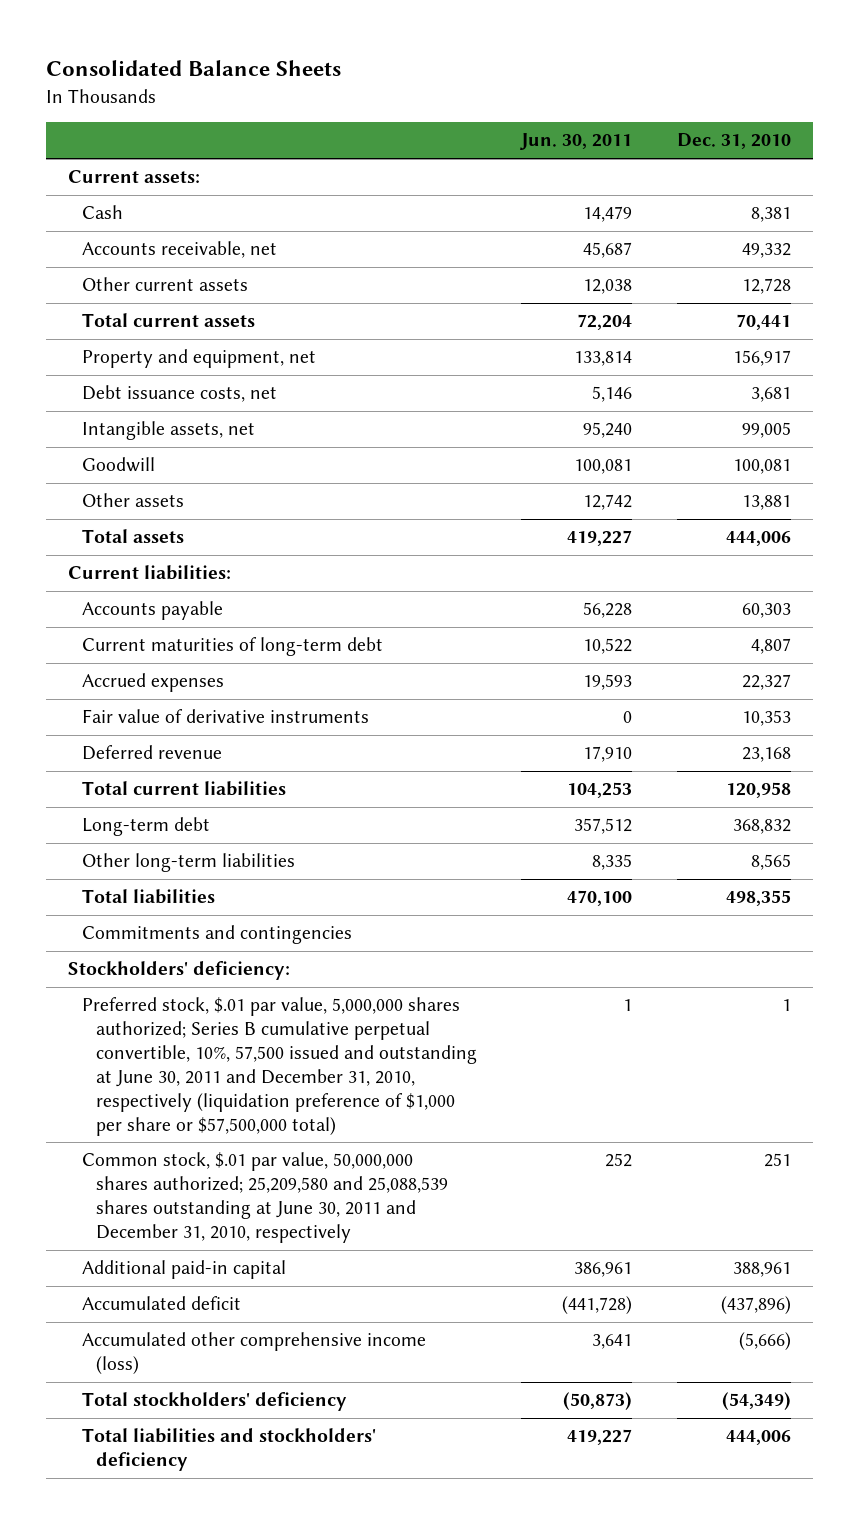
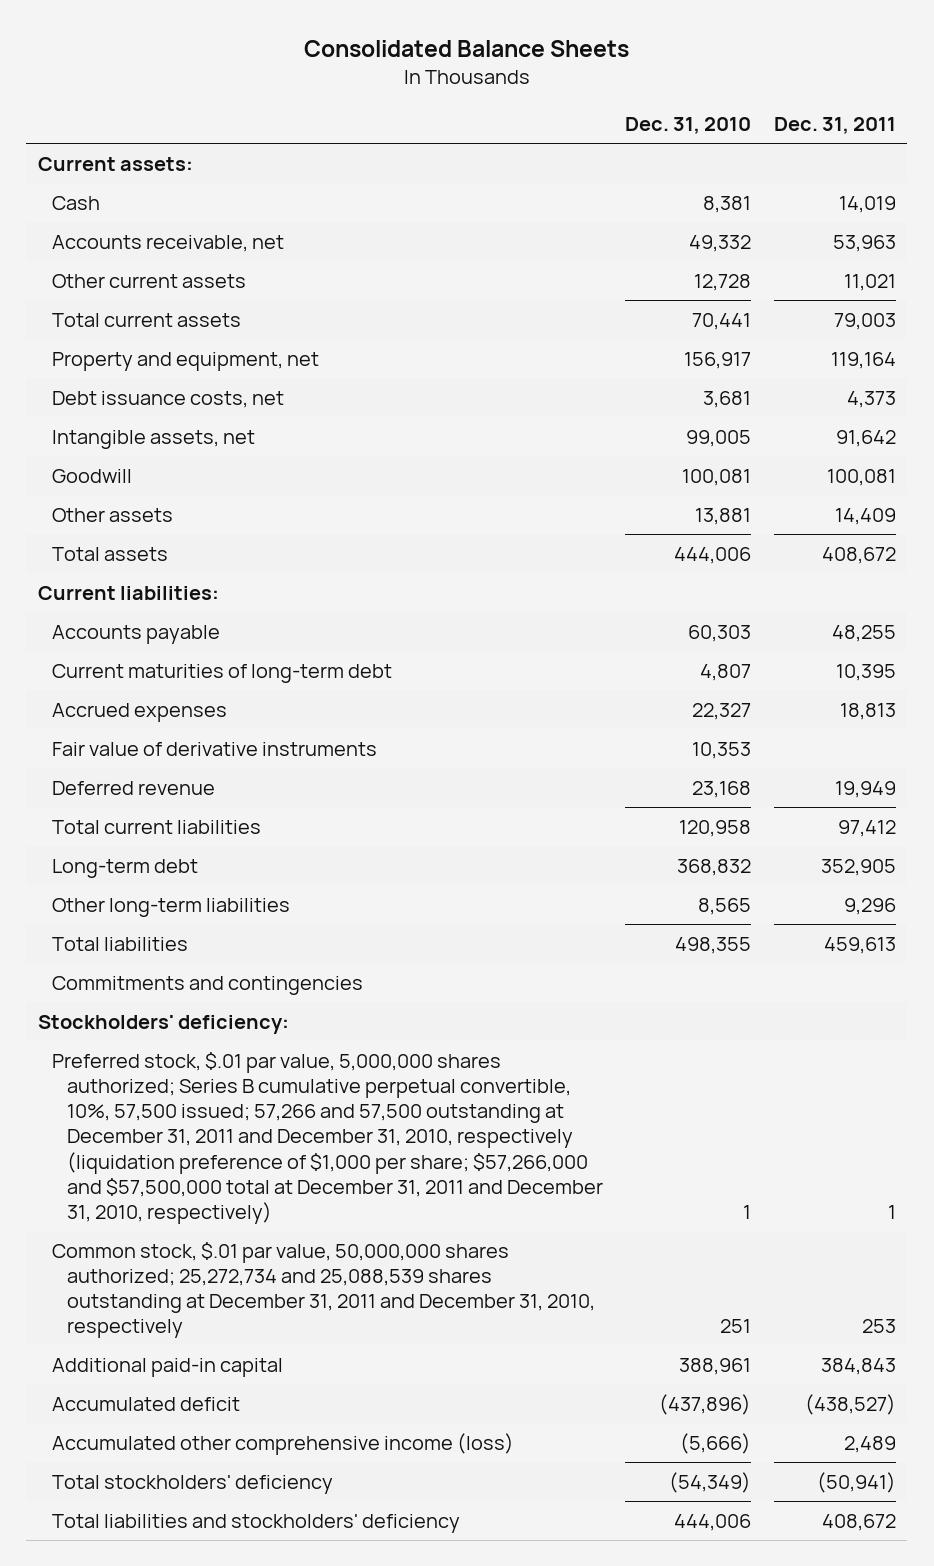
- | Jun. 30, 2011 | Dec. 31, 2010
+ | Dec. 31, 2010 | Dec. 31, 2011
- Preferred stock, $.01 par value, 5,000,000 shares authorized; Series B cumulative perpetual convertible, 10%, 57,500 issued and outstanding at June 30, 2011 and December 31, 2010, respectively (liquidation preference of $1,000 per share or $57,500,000 total) | 1 | 1
- Common stock, $.01 par value, 50,000,000 shares authorized; 25,209,580 and 25,088,539 shares outstanding at June 30, 2011 and December 31, 2010, respectively | 252 | 251
+ Preferred stock, $.01 par value, 5,000,000 shares authorized; Series B cumulative perpetual convertible, 10%, 57,500 issued; 57,266 and 57,500 outstanding at December 31, 2011 and December 31, 2010, respectively (liquidation preference of $1,000 per share; $57,266,000 and $57,500,000 total at December 31, 2011 and December 31, 2010, respectively) | 1 | 1
+ Common stock, $.01 par value, 50,000,000 shares authorized; 25,272,734 and 25,088,539 shares outstanding at December 31, 2011 and December 31, 2010, respectively | 251 | 253

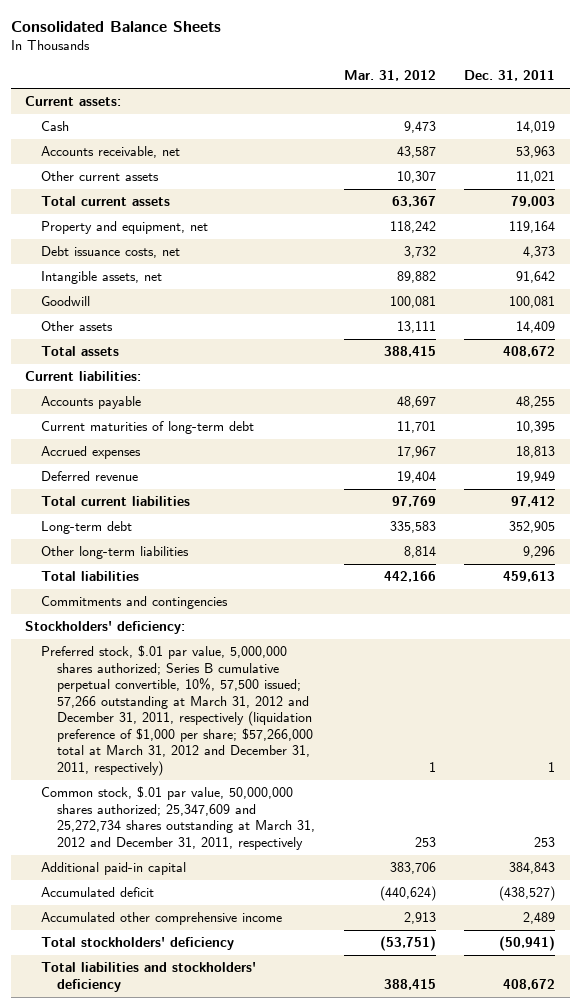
- | Dec. 31, 2010 | Dec. 31, 2011
+ | Mar. 31, 2012 | Dec. 31, 2011
- Fair value of derivative instruments | 10,353 |
- Preferred stock, $.01 par value, 5,000,000 shares authorized; Series B cumulative perpetual convertible, 10%, 57,500 issued; 57,266 and 57,500 outstanding at December 31, 2011 and December 31, 2010, respectively (liquidation preference of $1,000 per share; $57,266,000 and $57,500,000 total at December 31, 2011 and December 31, 2010, respectively) | 1 | 1
- Common stock, $.01 par value, 50,000,000 shares authorized; 25,272,734 and 25,088,539 shares outstanding at December 31, 2011 and December 31, 2010, respectively | 251 | 253
+ Preferred stock, $.01 par value, 5,000,000 shares authorized; Series B cumulative perpetual convertible, 10%, 57,500 issued; 57,266 outstanding at March 31, 2012 and December 31, 2011, respectively (liquidation preference of $1,000 per share; $57,266,000 total at March 31, 2012 and December 31, 2011, respectively) | 1 | 1
+ Common stock, $.01 par value, 50,000,000 shares authorized; 25,347,609 and 25,272,734 shares outstanding at March 31, 2012 and December 31, 2011, respectively | 253 | 253
- Accumulated other comprehensive income (loss) | (5,666) | 2,489
+ Accumulated other comprehensive income | 2,913 | 2,489

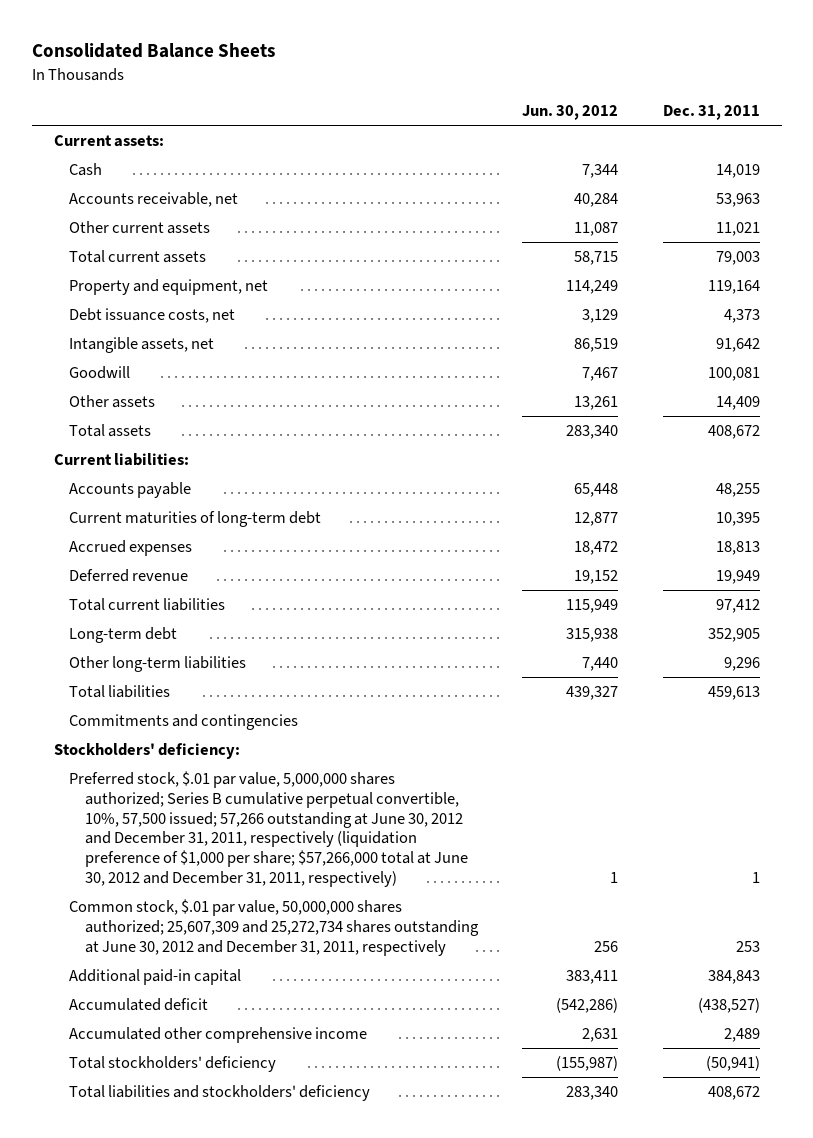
- | Mar. 31, 2012 | Dec. 31, 2011
+ | Jun. 30, 2012 | Dec. 31, 2011
- Preferred stock, $.01 par value, 5,000,000 shares authorized; Series B cumulative perpetual convertible, 10%, 57,500 issued; 57,266 outstanding at March 31, 2012 and December 31, 2011, respectively (liquidation preference of $1,000 per share; $57,266,000 total at March 31, 2012 and December 31, 2011, respectively) | 1 | 1
- Common stock, $.01 par value, 50,000,000 shares authorized; 25,347,609 and 25,272,734 shares outstanding at March 31, 2012 and December 31, 2011, respectively | 253 | 253
+ Preferred stock, $.01 par value, 5,000,000 shares authorized; Series B cumulative perpetual convertible, 10%, 57,500 issued; 57,266 outstanding at June 30, 2012 and December 31, 2011, respectively (liquidation preference of $1,000 per share; $57,266,000 total at June 30, 2012 and December 31, 2011, respectively) | 1 | 1
+ Common stock, $.01 par value, 50,000,000 shares authorized; 25,607,309 and 25,272,734 shares outstanding at June 30, 2012 and December 31, 2011, respectively | 256 | 253

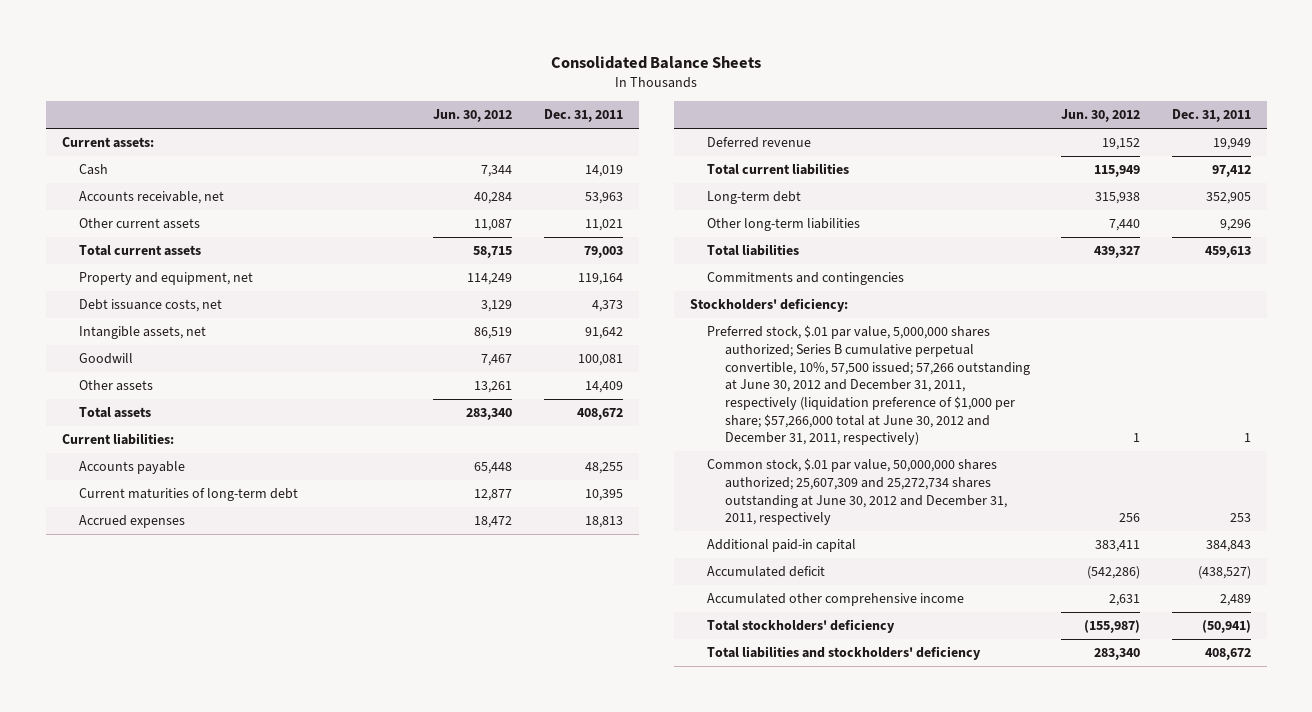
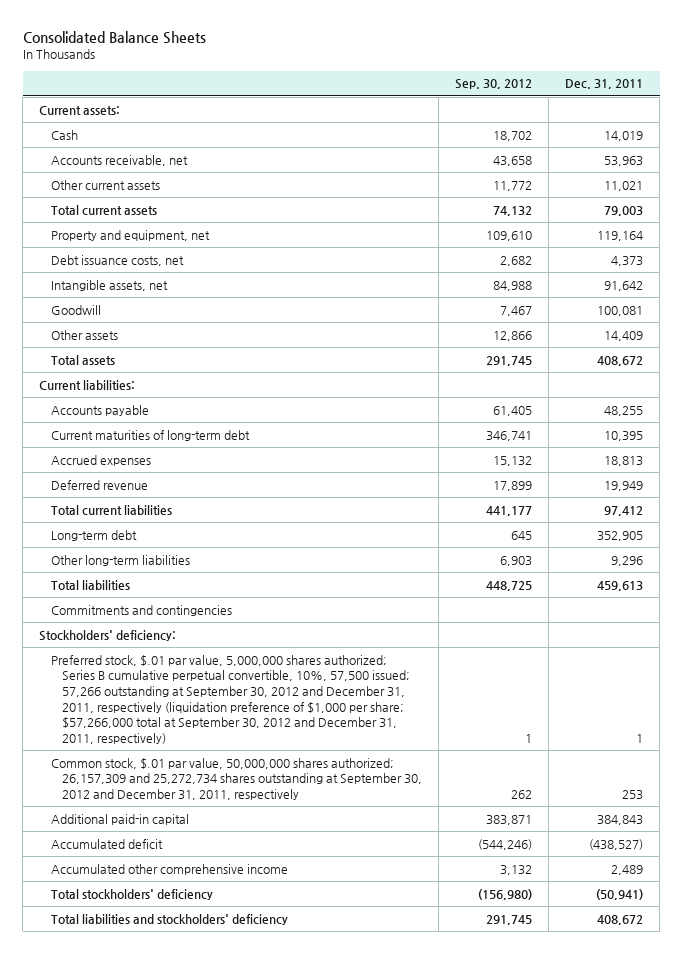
- | Jun. 30, 2012 | Dec. 31, 2011
+ | Sep. 30, 2012 | Dec. 31, 2011
- Preferred stock, $.01 par value, 5,000,000 shares authorized; Series B cumulative perpetual convertible, 10%, 57,500 issued; 57,266 outstanding at June 30, 2012 and December 31, 2011, respectively (liquidation preference of $1,000 per share; $57,266,000 total at June 30, 2012 and December 31, 2011, respectively) | 1 | 1
- Common stock, $.01 par value, 50,000,000 shares authorized; 25,607,309 and 25,272,734 shares outstanding at June 30, 2012 and December 31, 2011, respectively | 256 | 253
+ Preferred stock, $.01 par value, 5,000,000 shares authorized; Series B cumulative perpetual convertible, 10%, 57,500 issued; 57,266 outstanding at September 30, 2012 and December 31, 2011, respectively (liquidation preference of $1,000 per share; $57,266,000 total at September 30, 2012 and December 31, 2011, respectively) | 1 | 1
+ Common stock, $.01 par value, 50,000,000 shares authorized; 26,157,309 and 25,272,734 shares outstanding at September 30, 2012 and December 31, 2011, respectively | 262 | 253

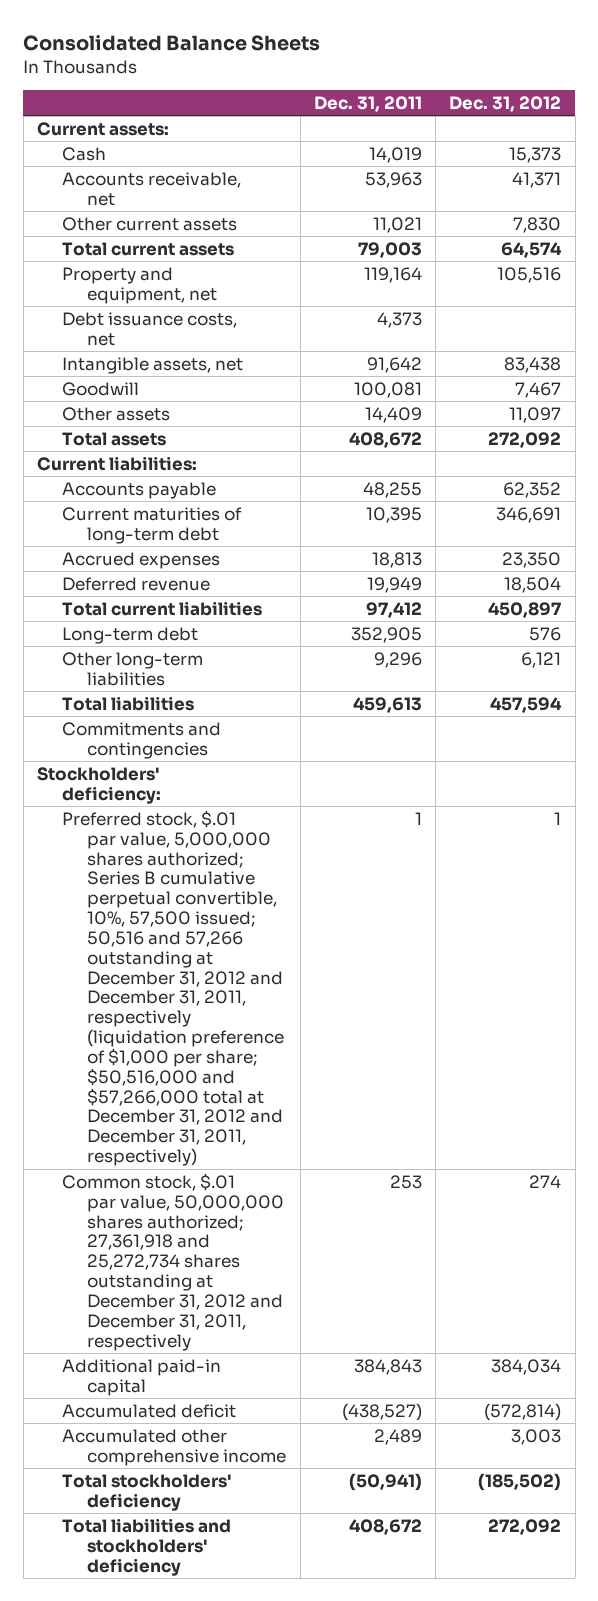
- | Sep. 30, 2012 | Dec. 31, 2011
+ | Dec. 31, 2011 | Dec. 31, 2012
- Preferred stock, $.01 par value, 5,000,000 shares authorized; Series B cumulative perpetual convertible, 10%, 57,500 issued; 57,266 outstanding at September 30, 2012 and December 31, 2011, respectively (liquidation preference of $1,000 per share; $57,266,000 total at September 30, 2012 and December 31, 2011, respectively) | 1 | 1
- Common stock, $.01 par value, 50,000,000 shares authorized; 26,157,309 and 25,272,734 shares outstanding at September 30, 2012 and December 31, 2011, respectively | 262 | 253
+ Preferred stock, $.01 par value, 5,000,000 shares authorized; Series B cumulative perpetual convertible, 10%, 57,500 issued; 50,516 and 57,266 outstanding at December 31, 2012 and December 31, 2011, respectively (liquidation preference of $1,000 per share; $50,516,000 and $57,266,000 total at December 31, 2012 and December 31, 2011, respectively) | 1 | 1
+ Common stock, $.01 par value, 50,000,000 shares authorized; 27,361,918 and 25,272,734 shares outstanding at December 31, 2012 and December 31, 2011, respectively | 253 | 274

